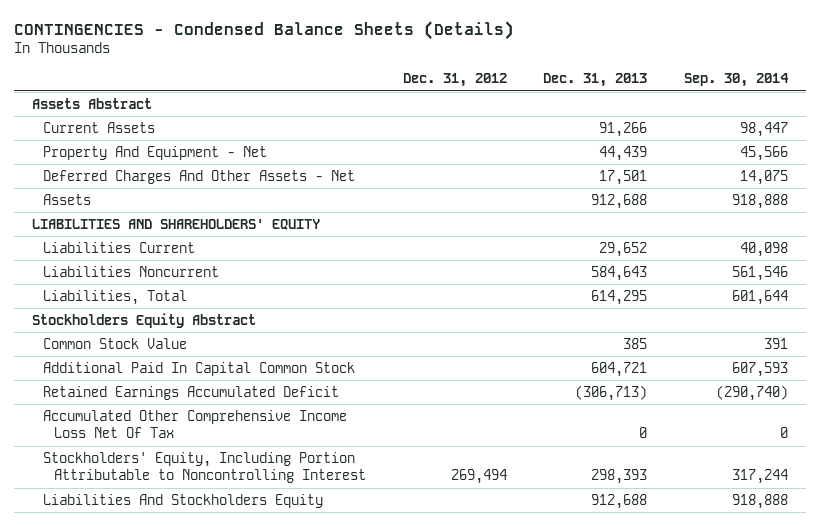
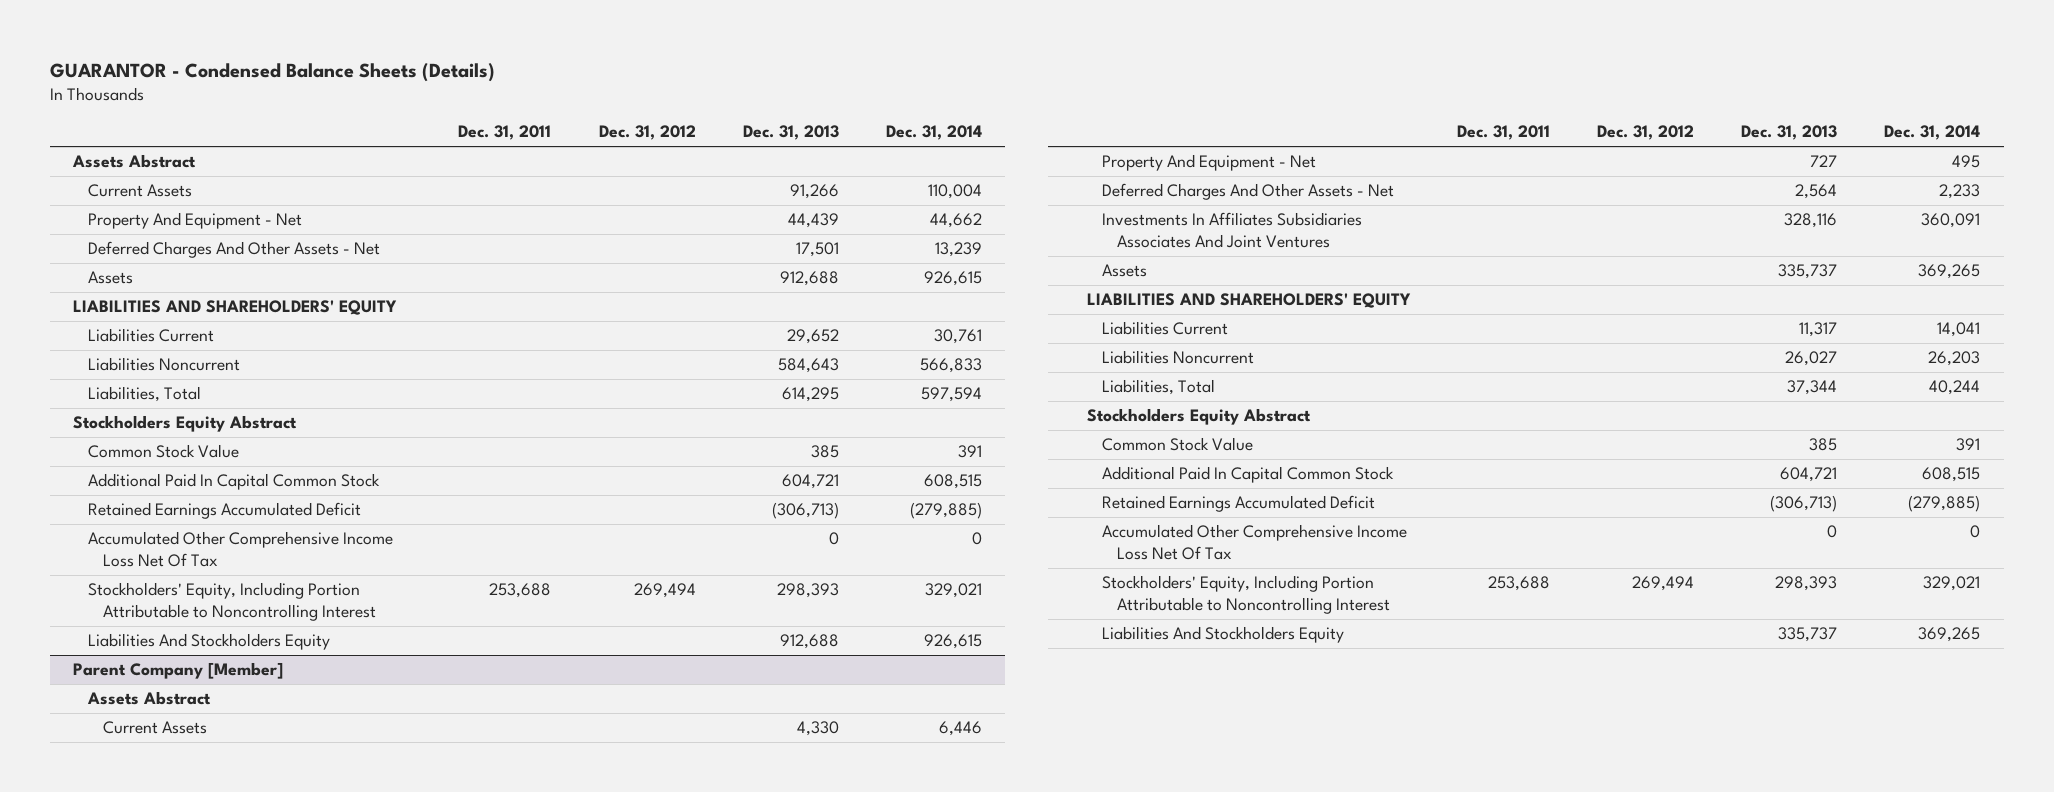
- CONTINGENCIES - Condensed Balance Sheets (Details)
+ GUARANTOR - Condensed Balance Sheets (Details)
- | Dec. 31, 2012 | Dec. 31, 2013 | Sep. 30, 2014
+ | Dec. 31, 2011 | Dec. 31, 2012 | Dec. 31, 2013 | Dec. 31, 2014
+ Parent Company [Member]
+ Assets Abstract
+ Current Assets | | | 4,330 | 6,446
+ Property And Equipment - Net | | | 727 | 495
+ Deferred Charges And Other Assets - Net | | | 2,564 | 2,233
+ Investments In Affiliates Subsidiaries Associates And Joint Ventures | | | 328,116 | 360,091
+ Assets | | | 335,737 | 369,265
+ LIABILITIES AND SHAREHOLDERS' EQUITY
+ Liabilities Current | | | 11,317 | 14,041
+ Liabilities Noncurrent | | | 26,027 | 26,203
+ Liabilities, Total | | | 37,344 | 40,244
+ Stockholders Equity Abstract
+ Common Stock Value | | | 385 | 391
+ Additional Paid In Capital Common Stock | | | 604,721 | 608,515
+ Retained Earnings Accumulated Deficit | | | (306,713) | (279,885)
+ Accumulated Other Comprehensive Income Loss Net Of Tax | | | 0 | 0
+ Stockholders' Equity, Including Portion Attributable to Noncontrolling Interest | 253,688 | 269,494 | 298,393 | 329,021
+ Liabilities And Stockholders Equity | | | 335,737 | 369,265

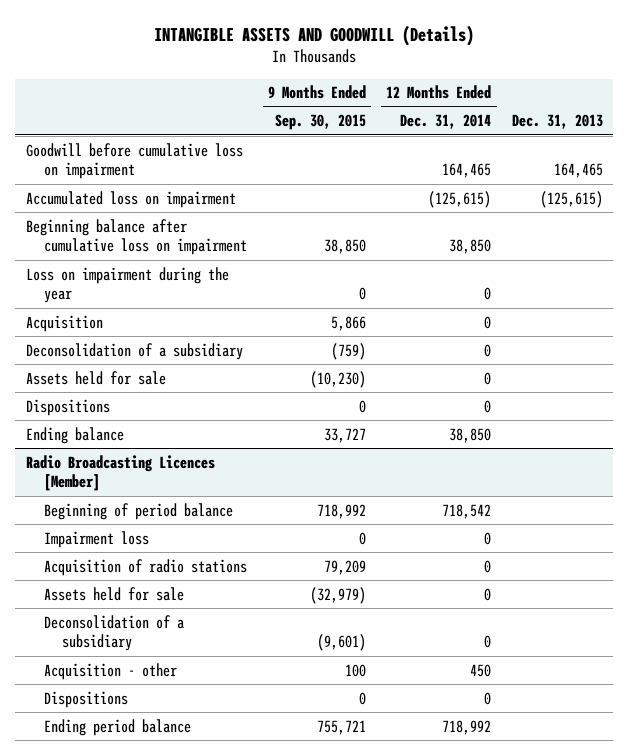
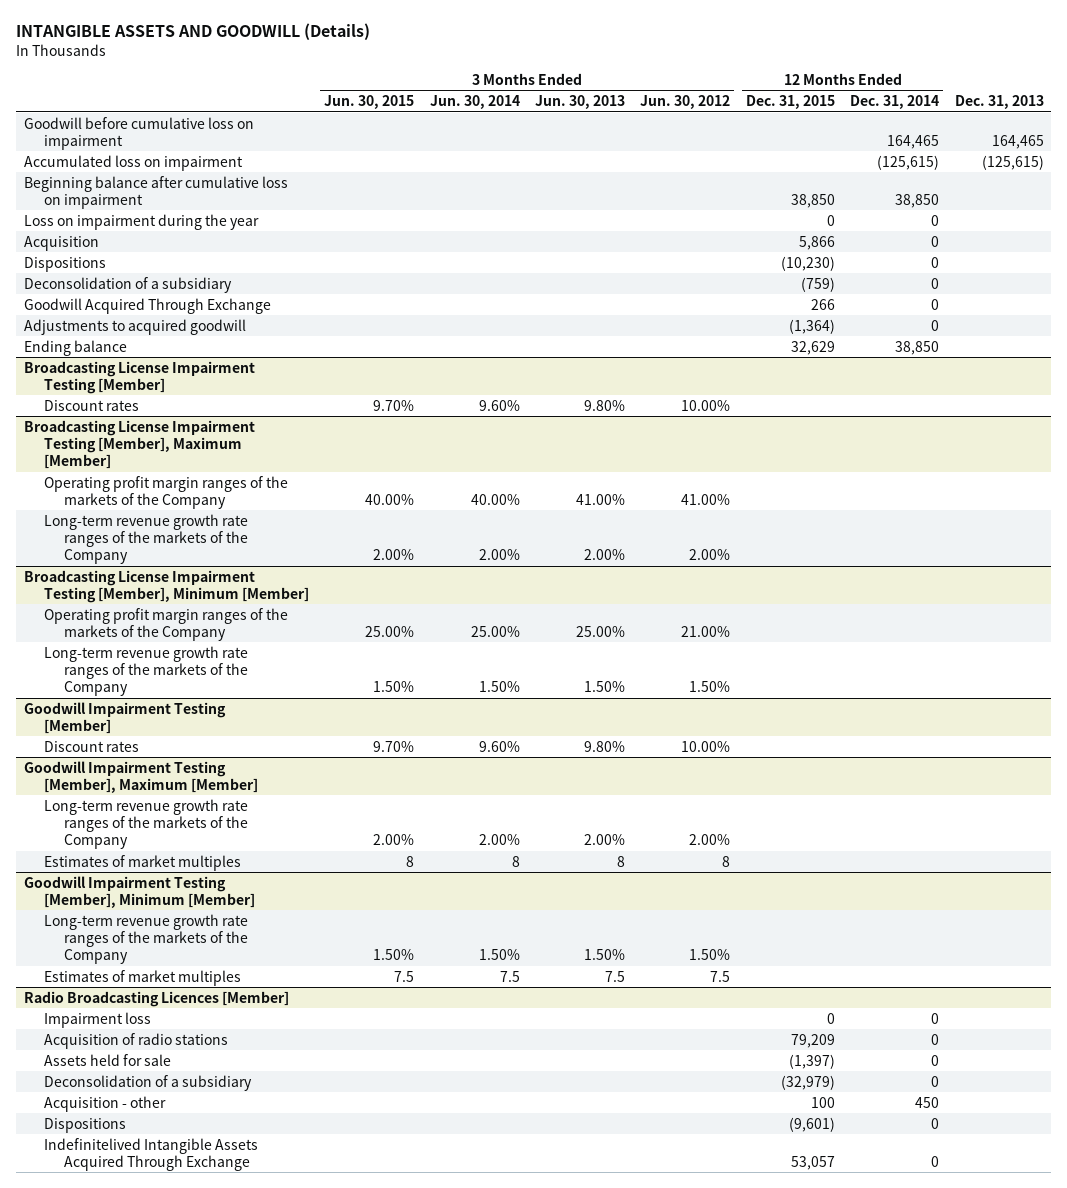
- | 9 Months Ended Sep. 30, 2015 | 12 Months Ended Dec. 31, 2014 | Dec. 31, 2013
+ | 3 Months Ended Jun. 30, 2015 | 3 Months Ended Jun. 30, 2014 | 3 Months Ended Jun. 30, 2013 | 3 Months Ended Jun. 30, 2012 | 12 Months Ended Dec. 31, 2015 | 12 Months Ended Dec. 31, 2014 | Dec. 31, 2013
- Assets held for sale | (10,230) | 0 |
moved down: Deconsolidation of a subsidiary | | | | | (759) | 0 |
+ Goodwill Acquired Through Exchange | | | | | 266 | 0 |
+ Adjustments to acquired goodwill | | | | | (1,364) | 0 |
+ Broadcasting License Impairment Testing [Member]
+ Discount rates | 9.70% | 9.60% | 9.80% | 10.00% | | |
+ Broadcasting License Impairment Testing [Member], Maximum [Member]
+ Operating profit margin ranges of the markets of the Company | 40.00% | 40.00% | 41.00% | 41.00% | | |
+ Long-term revenue growth rate ranges of the markets of the Company | 2.00% | 2.00% | 2.00% | 2.00% | | |
+ Broadcasting License Impairment Testing [Member], Minimum [Member]
+ Operating profit margin ranges of the markets of the Company | 25.00% | 25.00% | 25.00% | 21.00% | | |
+ Long-term revenue growth rate ranges of the markets of the Company | 1.50% | 1.50% | 1.50% | 1.50% | | |
+ Goodwill Impairment Testing [Member]
+ Discount rates | 9.70% | 9.60% | 9.80% | 10.00% | | |
+ Goodwill Impairment Testing [Member], Maximum [Member]
+ Long-term revenue growth rate ranges of the markets of the Company | 2.00% | 2.00% | 2.00% | 2.00% | | |
+ Estimates of market multiples | 8 | 8 | 8 | 8 | | |
+ Goodwill Impairment Testing [Member], Minimum [Member]
+ Long-term revenue growth rate ranges of the markets of the Company | 1.50% | 1.50% | 1.50% | 1.50% | | |
+ Estimates of market multiples | 7.5 | 7.5 | 7.5 | 7.5 | | |
@ Radio Broadcasting Licences [Member]
- Beginning of period balance | 718,992 | 718,542 |
- Ending period balance | 755,721 | 718,992 |
+ Indefinitelived Intangible Assets Acquired Through Exchange | | | | | 53,057 | 0 |

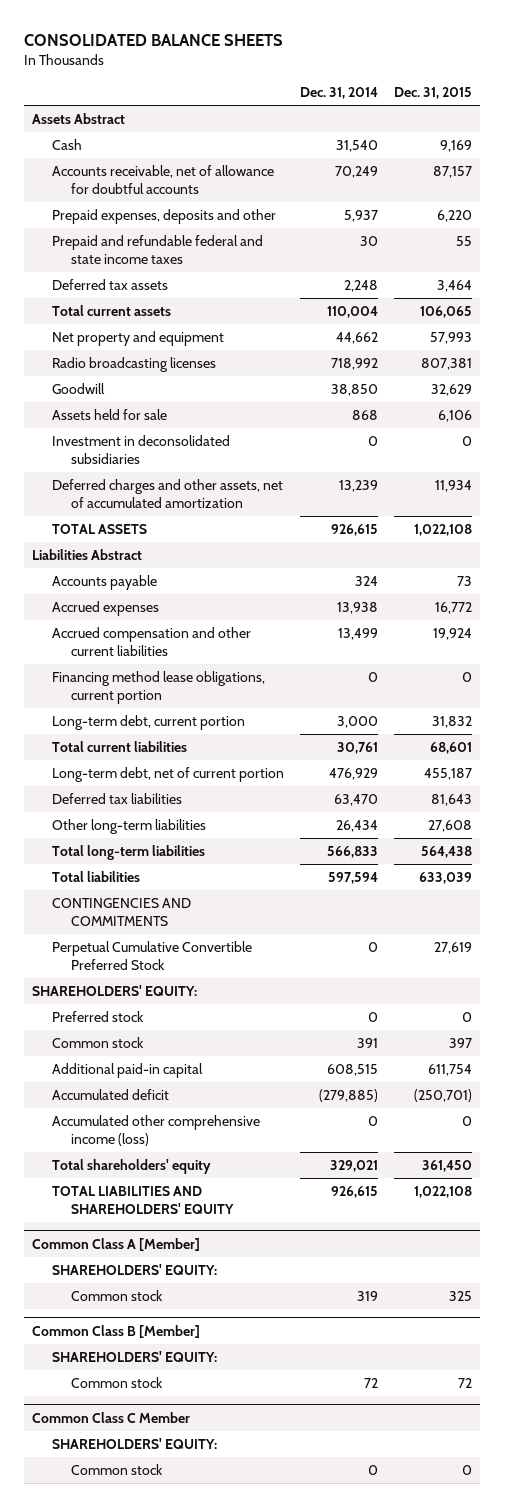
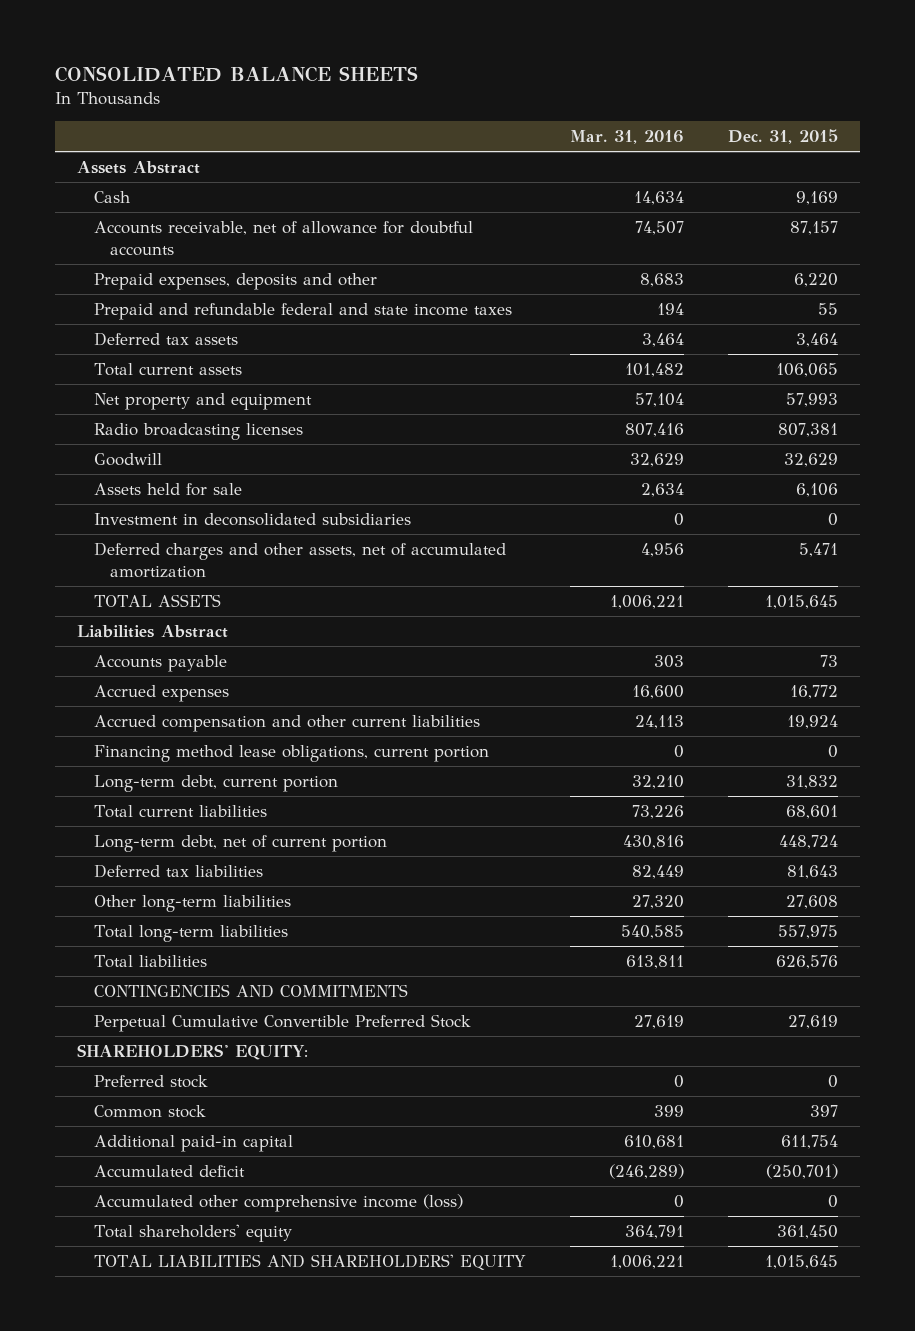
- | Dec. 31, 2014 | Dec. 31, 2015
+ | Mar. 31, 2016 | Dec. 31, 2015
- Deferred charges and other assets, net of accumulated amortization | 13,239 | 11,934
- TOTAL ASSETS | 926,615 | 1,022,108
+ Deferred charges and other assets, net of accumulated amortization | 4,956 | 5,471
+ TOTAL ASSETS | 1,006,221 | 1,015,645
- Long-term debt, net of current portion | 476,929 | 455,187
+ Long-term debt, net of current portion | 430,816 | 448,724
- Total long-term liabilities | 566,833 | 564,438
- Total liabilities | 597,594 | 633,039
+ Total long-term liabilities | 540,585 | 557,975
+ Total liabilities | 613,811 | 626,576
- TOTAL LIABILITIES AND SHAREHOLDERS' EQUITY | 926,615 | 1,022,108
- Common Class A [Member]
- SHAREHOLDERS' EQUITY:
- Common stock | 319 | 325
- Common Class B [Member]
- SHAREHOLDERS' EQUITY:
- Common stock | 72 | 72
- Common Class C Member
- SHAREHOLDERS' EQUITY:
- Common stock | 0 | 0
+ TOTAL LIABILITIES AND SHAREHOLDERS' EQUITY | 1,006,221 | 1,015,645

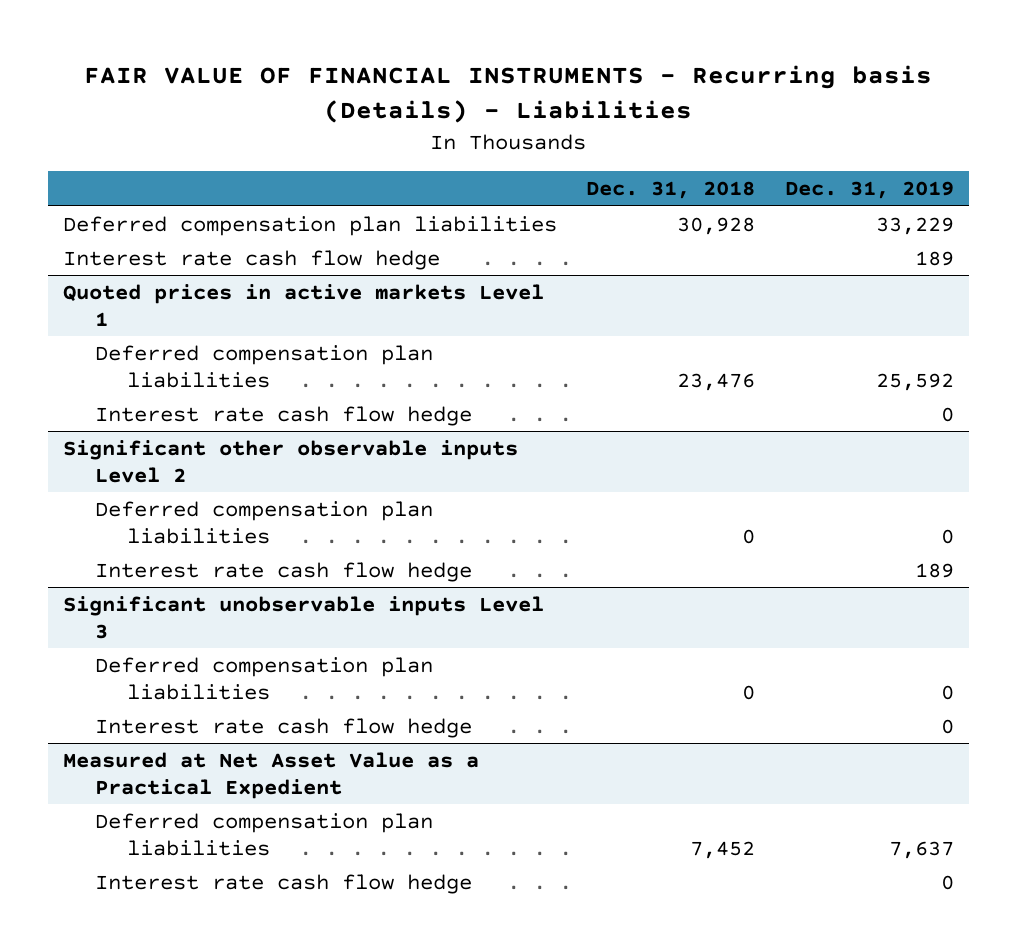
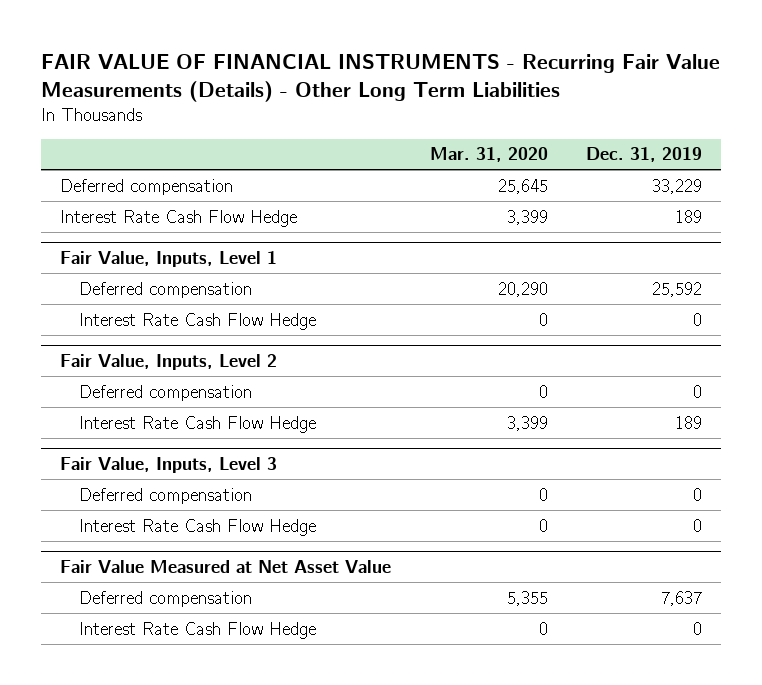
- FAIR VALUE OF FINANCIAL INSTRUMENTS - Recurring basis (Details) - Liabilities
+ FAIR VALUE OF FINANCIAL INSTRUMENTS - Recurring Fair Value Measurements (Details) - Other Long Term Liabilities
- | Dec. 31, 2018 | Dec. 31, 2019
+ | Mar. 31, 2020 | Dec. 31, 2019
- Deferred compensation plan liabilities | 30,928 | 33,229
- Interest rate cash flow hedge | | 189
- Quoted prices in active markets Level 1
- Deferred compensation plan liabilities | 23,476 | 25,592
- Interest rate cash flow hedge | | 0
- Significant other observable inputs Level 2
- Deferred compensation plan liabilities | 0 | 0
- Interest rate cash flow hedge | | 189
- Significant unobservable inputs Level 3
- Deferred compensation plan liabilities | 0 | 0
- Interest rate cash flow hedge | | 0
- Measured at Net Asset Value as a Practical Expedient
- Deferred compensation plan liabilities | 7,452 | 7,637
- Interest rate cash flow hedge | | 0
+ Deferred compensation | 25,645 | 33,229
+ Interest Rate Cash Flow Hedge | 3,399 | 189
+ Fair Value, Inputs, Level 1
+ Deferred compensation | 20,290 | 25,592
+ Interest Rate Cash Flow Hedge | 0 | 0
+ Fair Value, Inputs, Level 2
+ Deferred compensation | 0 | 0
+ Interest Rate Cash Flow Hedge | 3,399 | 189
+ Fair Value, Inputs, Level 3
+ Deferred compensation | 0 | 0
+ Interest Rate Cash Flow Hedge | 0 | 0
+ Fair Value Measured at Net Asset Value
+ Deferred compensation | 5,355 | 7,637
+ Interest Rate Cash Flow Hedge | 0 | 0

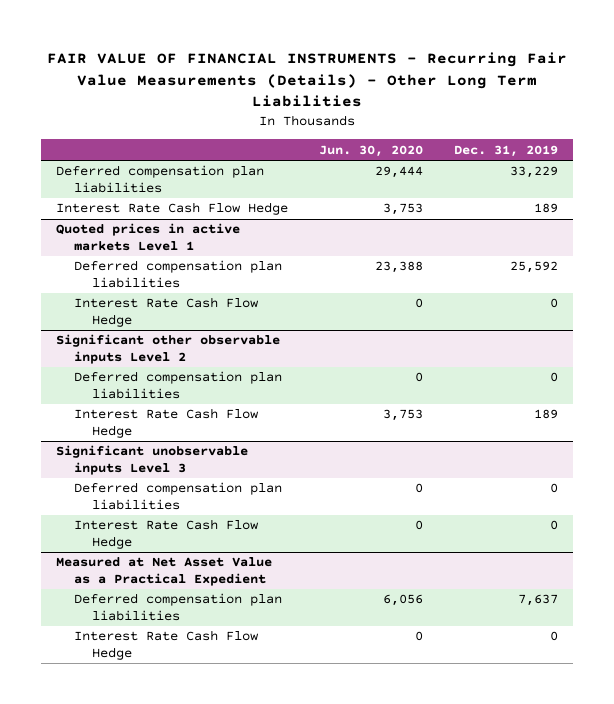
- | Mar. 31, 2020 | Dec. 31, 2019
+ | Jun. 30, 2020 | Dec. 31, 2019
- Deferred compensation | 25,645 | 33,229
+ Deferred compensation plan liabilities | 29,444 | 33,229
- Fair Value, Inputs, Level 1
- Deferred compensation | 20,290 | 25,592
+ Quoted prices in active markets Level 1
+ Deferred compensation plan liabilities | 23,388 | 25,592
- Fair Value, Inputs, Level 2
- Deferred compensation | 0 | 0
+ Significant other observable inputs Level 2
+ Deferred compensation plan liabilities | 0 | 0
- Fair Value, Inputs, Level 3
- Deferred compensation | 0 | 0
+ Significant unobservable inputs Level 3
+ Deferred compensation plan liabilities | 0 | 0
- Fair Value Measured at Net Asset Value
- Deferred compensation | 5,355 | 7,637
+ Measured at Net Asset Value as a Practical Expedient
+ Deferred compensation plan liabilities | 6,056 | 7,637

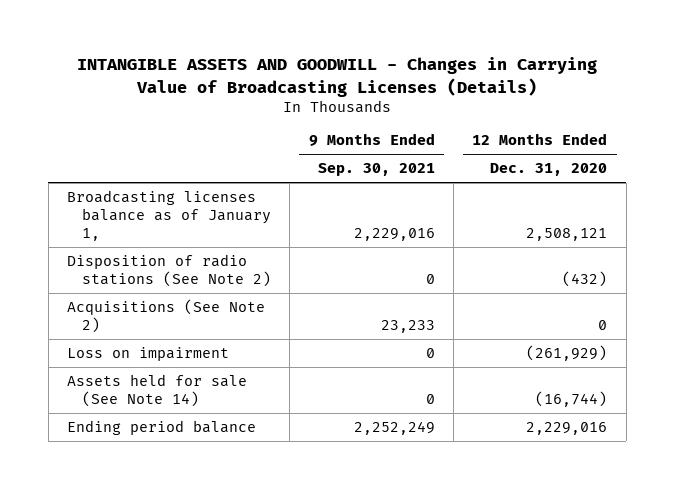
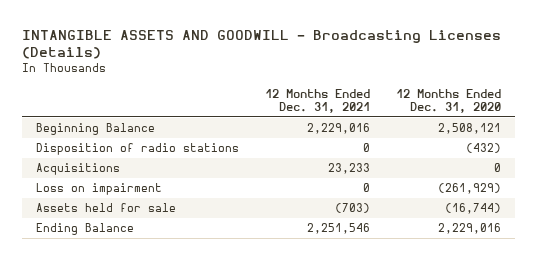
- INTANGIBLE ASSETS AND GOODWILL - Changes in Carrying Value of Broadcasting Licenses (Details)
+ INTANGIBLE ASSETS AND GOODWILL - Broadcasting Licenses (Details)
- | 9 Months Ended Sep. 30, 2021 | 12 Months Ended Dec. 31, 2020
+ | 12 Months Ended Dec. 31, 2021 | 12 Months Ended Dec. 31, 2020
- Broadcasting licenses balance as of January 1, | 2,229,016 | 2,508,121
- Disposition of radio stations (See Note 2) | 0 | (432)
- Acquisitions (See Note 2) | 23,233 | 0
+ Beginning Balance | 2,229,016 | 2,508,121
+ Disposition of radio stations | 0 | (432)
+ Acquisitions | 23,233 | 0
- Assets held for sale (See Note 14) | 0 | (16,744)
- Ending period balance | 2,252,249 | 2,229,016
+ Assets held for sale | (703) | (16,744)
+ Ending Balance | 2,251,546 | 2,229,016

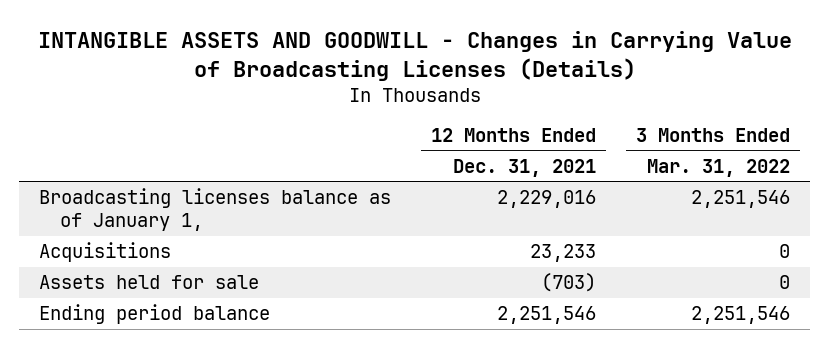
- INTANGIBLE ASSETS AND GOODWILL - Broadcasting Licenses (Details)
+ INTANGIBLE ASSETS AND GOODWILL - Changes in Carrying Value of Broadcasting Licenses (Details)
- | 12 Months Ended Dec. 31, 2021 | 12 Months Ended Dec. 31, 2020
+ | 12 Months Ended Dec. 31, 2021 | 3 Months Ended Mar. 31, 2022
- Beginning Balance | 2,229,016 | 2,508,121
- Disposition of radio stations | 0 | (432)
+ Broadcasting licenses balance as of January 1, | 2,229,016 | 2,251,546
- Loss on impairment | 0 | (261,929)
- Ending Balance | 2,251,546 | 2,229,016
+ Ending period balance | 2,251,546 | 2,251,546

